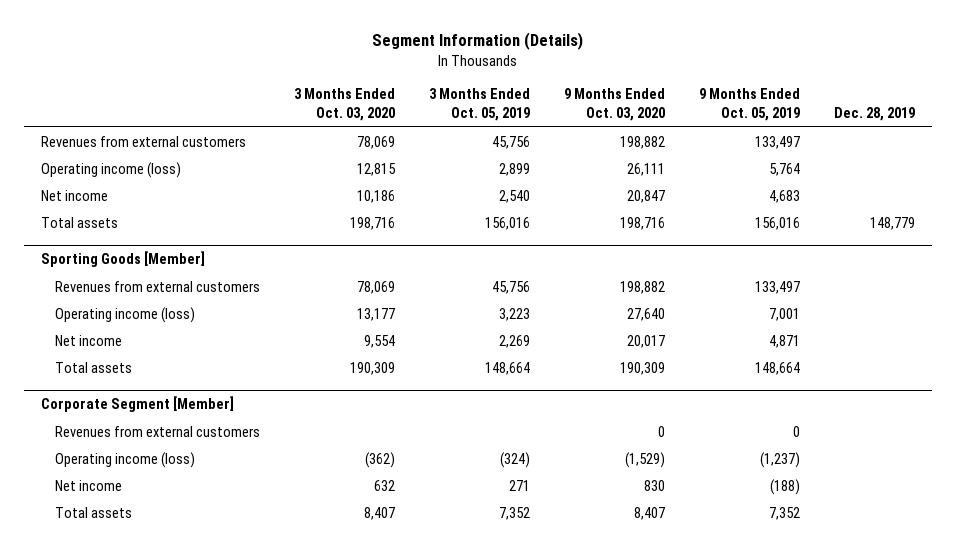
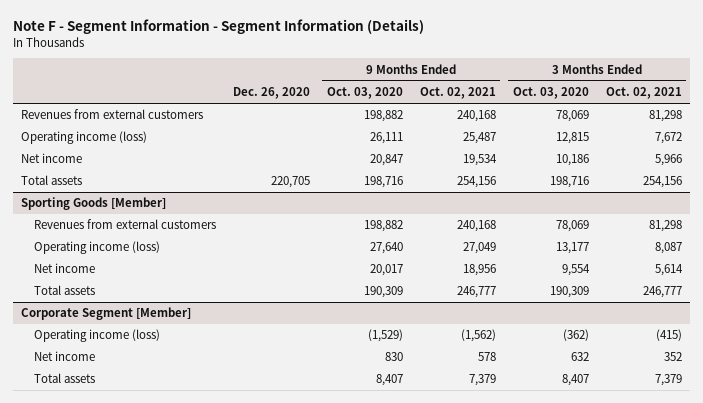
- Segment Information (Details)
+ Note F - Segment Information - Segment Information (Details)
- | 3 Months Ended Oct. 03, 2020 | 3 Months Ended Oct. 05, 2019 | 9 Months Ended Oct. 03, 2020 | 9 Months Ended Oct. 05, 2019 | Dec. 28, 2019
+ | Dec. 26, 2020 | 9 Months Ended Oct. 03, 2020 | 9 Months Ended Oct. 02, 2021 | 3 Months Ended Oct. 03, 2020 | 3 Months Ended Oct. 02, 2021
@ Corporate Segment [Member]
- Revenues from external customers | | | 0 | 0 |

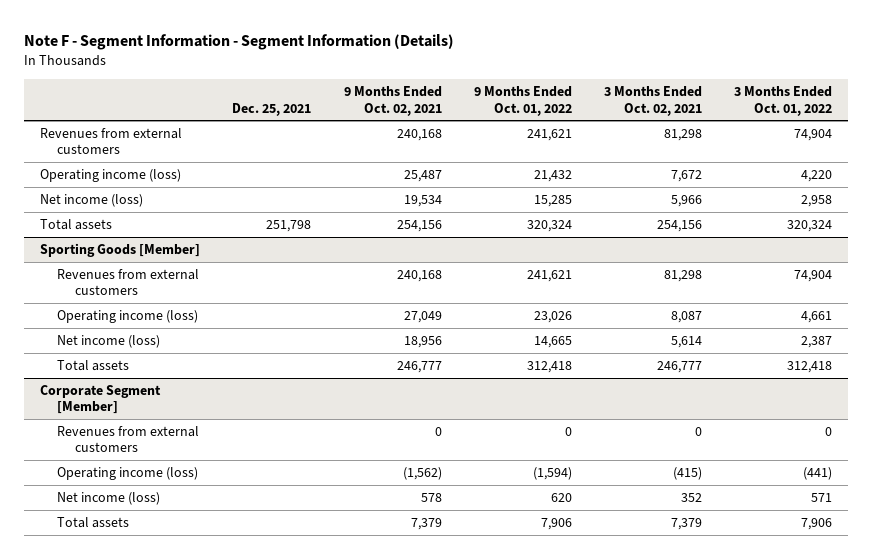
- | Dec. 26, 2020 | 9 Months Ended Oct. 03, 2020 | 9 Months Ended Oct. 02, 2021 | 3 Months Ended Oct. 03, 2020 | 3 Months Ended Oct. 02, 2021
+ | Dec. 25, 2021 | 9 Months Ended Oct. 02, 2021 | 9 Months Ended Oct. 01, 2022 | 3 Months Ended Oct. 02, 2021 | 3 Months Ended Oct. 01, 2022
- Net income | | 20,847 | 19,534 | 10,186 | 5,966
+ Net income (loss) | | 19,534 | 15,285 | 5,966 | 2,958
@ Sporting Goods [Member]
- Net income | | 20,017 | 18,956 | 9,554 | 5,614
+ Net income (loss) | | 18,956 | 14,665 | 5,614 | 2,387
@ Corporate Segment [Member]
+ Revenues from external customers | | 0 | 0 | 0 | 0
- Net income | | 830 | 578 | 632 | 352
+ Net income (loss) | | 578 | 620 | 352 | 571

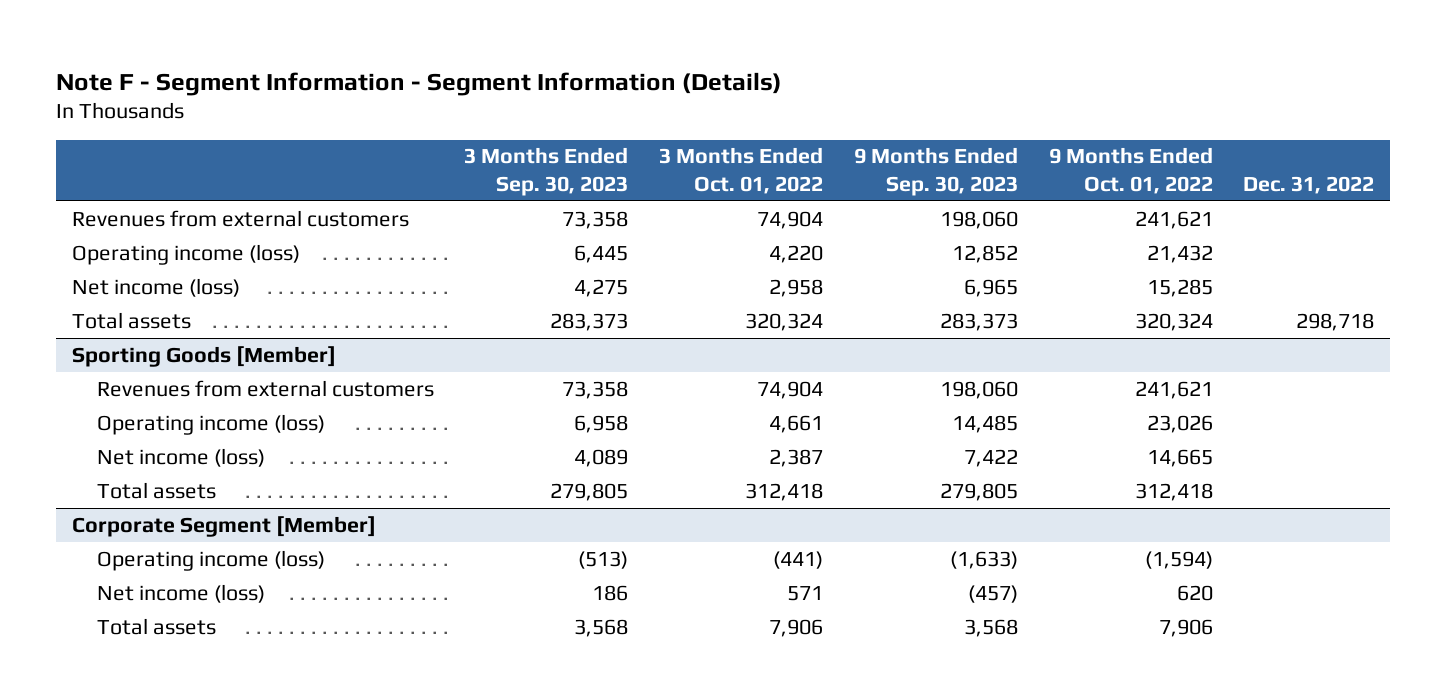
- | Dec. 25, 2021 | 9 Months Ended Oct. 02, 2021 | 9 Months Ended Oct. 01, 2022 | 3 Months Ended Oct. 02, 2021 | 3 Months Ended Oct. 01, 2022
+ | 3 Months Ended Sep. 30, 2023 | 3 Months Ended Oct. 01, 2022 | 9 Months Ended Sep. 30, 2023 | 9 Months Ended Oct. 01, 2022 | Dec. 31, 2022
@ Corporate Segment [Member]
- Revenues from external customers | | 0 | 0 | 0 | 0

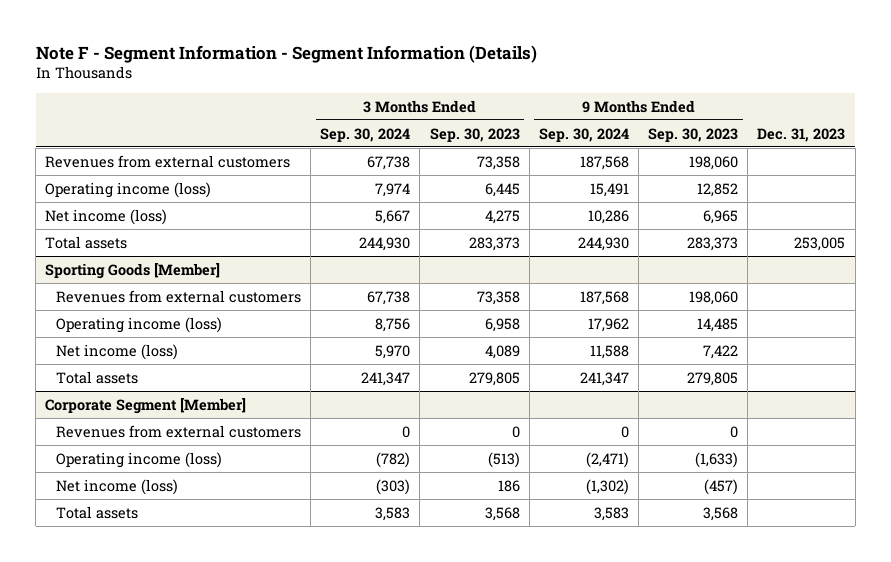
- | 3 Months Ended Sep. 30, 2023 | 3 Months Ended Oct. 01, 2022 | 9 Months Ended Sep. 30, 2023 | 9 Months Ended Oct. 01, 2022 | Dec. 31, 2022
+ | 3 Months Ended Sep. 30, 2024 | 3 Months Ended Sep. 30, 2023 | 9 Months Ended Sep. 30, 2024 | 9 Months Ended Sep. 30, 2023 | Dec. 31, 2023
@ Corporate Segment [Member]
+ Revenues from external customers | 0 | 0 | 0 | 0 |

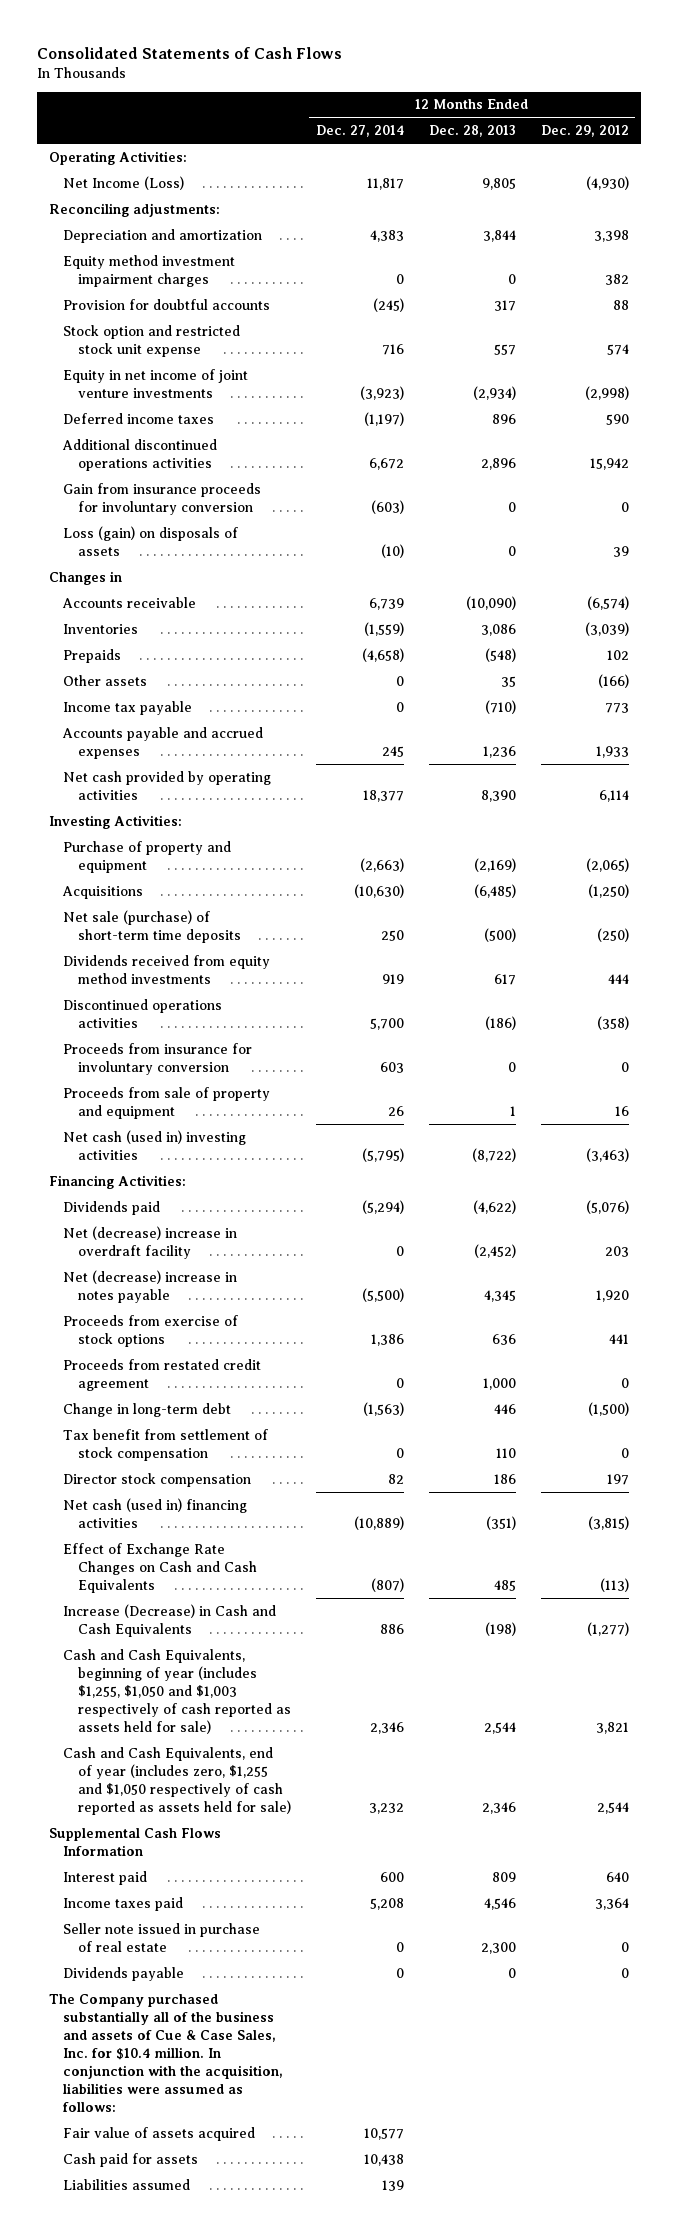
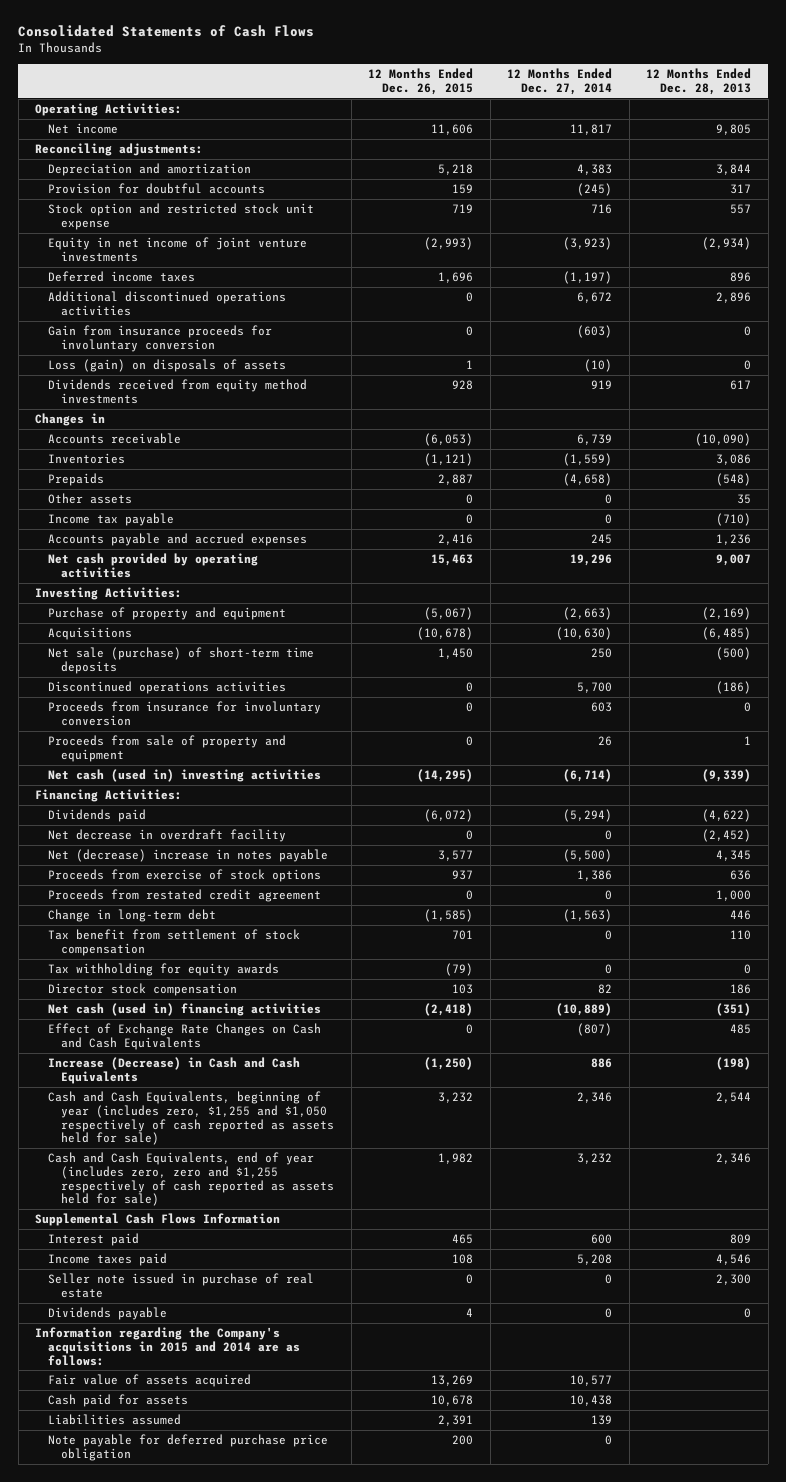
- | 12 Months Ended Dec. 27, 2014 | 12 Months Ended Dec. 28, 2013 | 12 Months Ended Dec. 29, 2012
+ | 12 Months Ended Dec. 26, 2015 | 12 Months Ended Dec. 27, 2014 | 12 Months Ended Dec. 28, 2013
- Net Income (Loss) | 11,817 | 9,805 | (4,930)
+ Net income | 11,606 | 11,817 | 9,805
- Equity method investment impairment charges | 0 | 0 | 382
moved up: Dividends received from equity method investments | 928 | 919 | 617
- Net cash provided by operating activities | 18,377 | 8,390 | 6,114
+ Net cash provided by operating activities | 15,463 | 19,296 | 9,007
- Net cash (used in) investing activities | (5,795) | (8,722) | (3,463)
+ Net cash (used in) investing activities | (14,295) | (6,714) | (9,339)
- Net (decrease) increase in overdraft facility | 0 | (2,452) | 203
+ Net decrease in overdraft facility | 0 | 0 | (2,452)
+ Tax withholding for equity awards | (79) | 0 | 0
- Cash and Cash Equivalents, beginning of year (includes $1,255, $1,050 and $1,003 respectively of cash reported as assets held for sale) | 2,346 | 2,544 | 3,821
- Cash and Cash Equivalents, end of year (includes zero, $1,255 and $1,050 respectively of cash reported as assets held for sale) | 3,232 | 2,346 | 2,544
+ Cash and Cash Equivalents, beginning of year (includes zero, $1,255 and $1,050 respectively of cash reported as assets held for sale) | 3,232 | 2,346 | 2,544
+ Cash and Cash Equivalents, end of year (includes zero, zero and $1,255 respectively of cash reported as assets held for sale) | 1,982 | 3,232 | 2,346
- The Company purchased substantially all of the business and assets of Cue & Case Sales, Inc. for $10.4 million. In conjunction with the acquisition, liabilities were assumed as follows:
+ Information regarding the Company's acquisitions in 2015 and 2014 are as follows:
+ Note payable for deferred purchase price obligation | 200 | 0 |

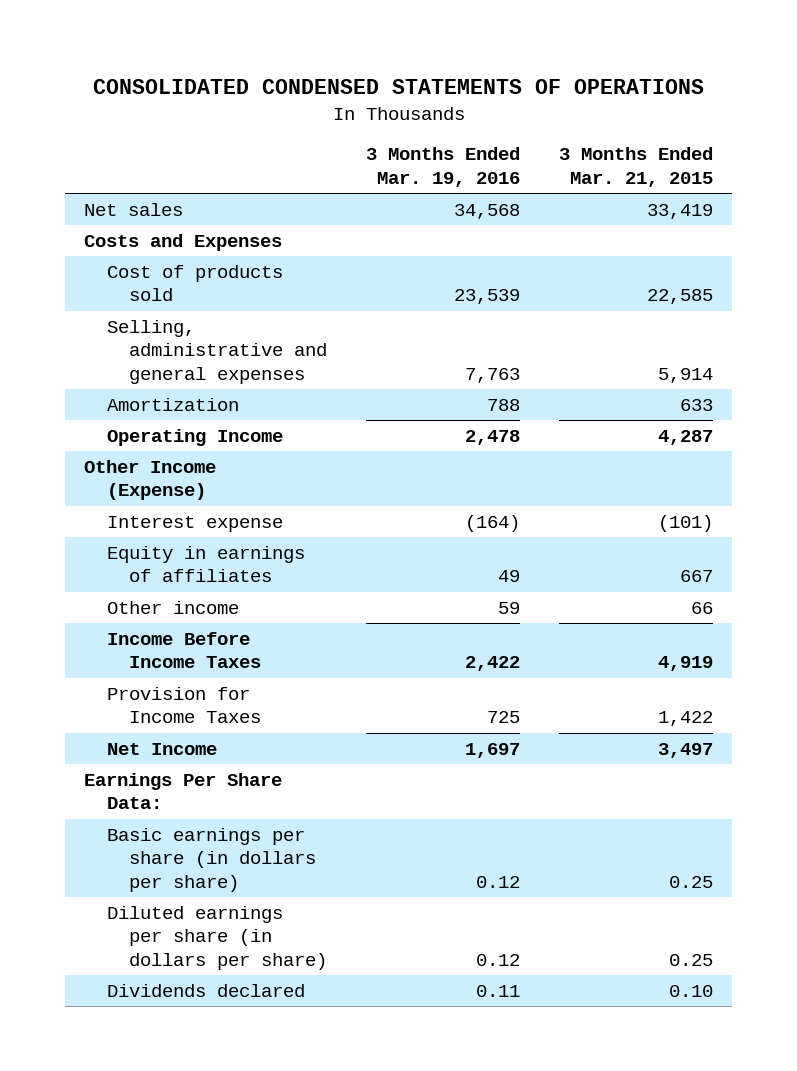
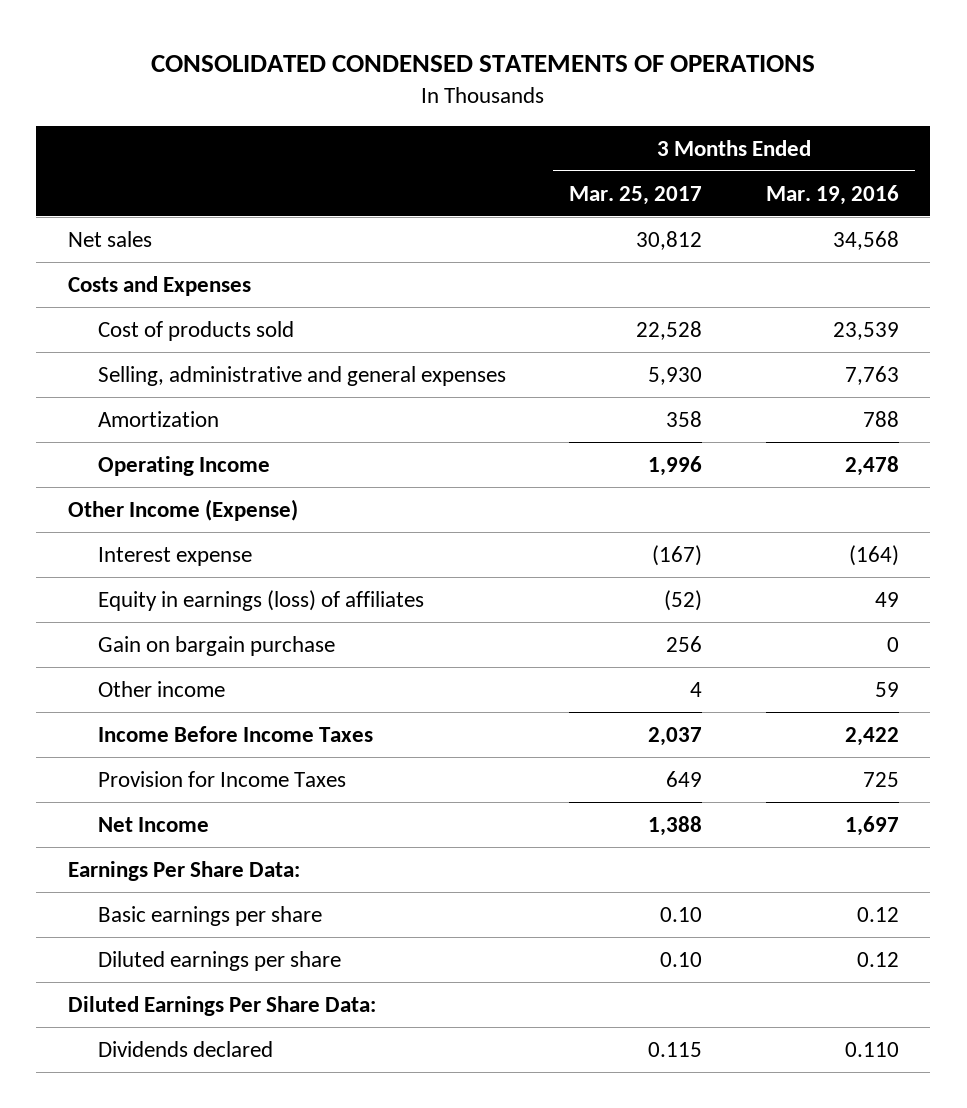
- | 3 Months Ended Mar. 19, 2016 | 3 Months Ended Mar. 21, 2015
+ | 3 Months Ended Mar. 25, 2017 | 3 Months Ended Mar. 19, 2016
- Equity in earnings of affiliates | 49 | 667
+ Equity in earnings (loss) of affiliates | (52) | 49
+ Gain on bargain purchase | 256 | 0
- Basic earnings per share (in dollars per share) | 0.12 | 0.25
- Diluted earnings per share (in dollars per share) | 0.12 | 0.25
- Dividends declared | 0.11 | 0.10
+ Basic earnings per share | 0.10 | 0.12
+ Diluted earnings per share | 0.10 | 0.12
+ Diluted Earnings Per Share Data:
+ Dividends declared | 0.115 | 0.110

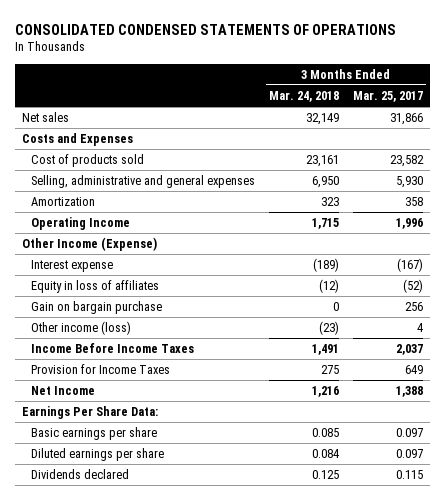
- | 3 Months Ended Mar. 25, 2017 | 3 Months Ended Mar. 19, 2016
+ | 3 Months Ended Mar. 24, 2018 | 3 Months Ended Mar. 25, 2017
- Net sales | 30,812 | 34,568
+ Net sales | 32,149 | 31,866
- Cost of products sold | 22,528 | 23,539
+ Cost of products sold | 23,161 | 23,582
- Equity in earnings (loss) of affiliates | (52) | 49
+ Equity in loss of affiliates | (12) | (52)
- Other income | 4 | 59
+ Other income (loss) | (23) | 4
- Basic earnings per share | 0.10 | 0.12
- Diluted earnings per share | 0.10 | 0.12
- Diluted Earnings Per Share Data:
+ Basic earnings per share | 0.085 | 0.097
+ Diluted earnings per share | 0.084 | 0.097

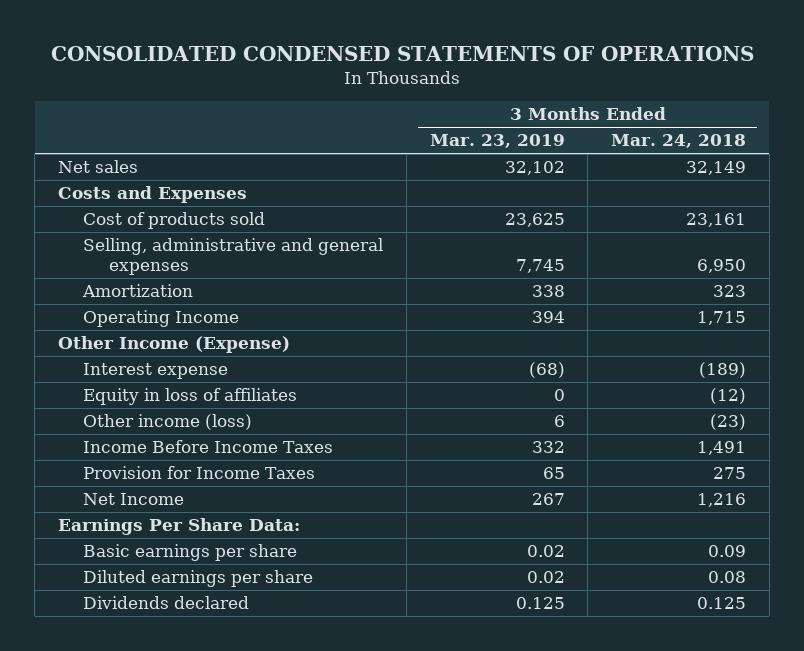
- | 3 Months Ended Mar. 24, 2018 | 3 Months Ended Mar. 25, 2017
+ | 3 Months Ended Mar. 23, 2019 | 3 Months Ended Mar. 24, 2018
- Gain on bargain purchase | 0 | 256
- Basic earnings per share | 0.085 | 0.097
- Diluted earnings per share | 0.084 | 0.097
+ Basic earnings per share | 0.02 | 0.09
+ Diluted earnings per share | 0.02 | 0.08

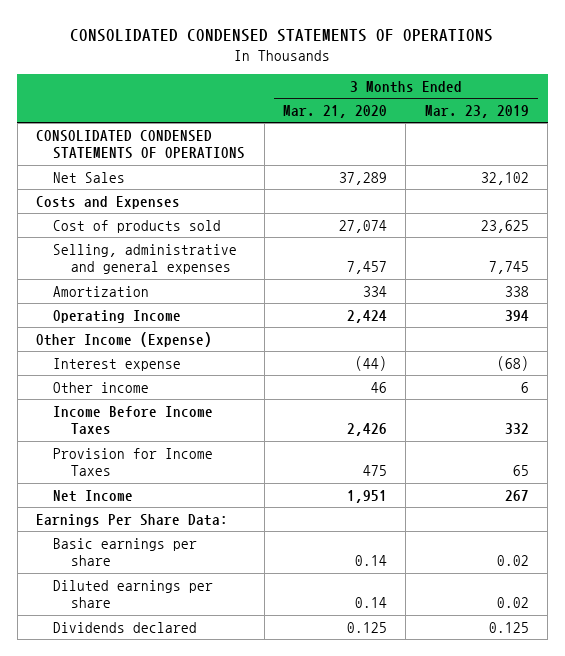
- | 3 Months Ended Mar. 23, 2019 | 3 Months Ended Mar. 24, 2018
+ | 3 Months Ended Mar. 21, 2020 | 3 Months Ended Mar. 23, 2019
- Net sales | 32,102 | 32,149
+ CONSOLIDATED CONDENSED STATEMENTS OF OPERATIONS
+ Net Sales | 37,289 | 32,102
- Equity in loss of affiliates | 0 | (12)
- Other income (loss) | 6 | (23)
+ Other income | 46 | 6

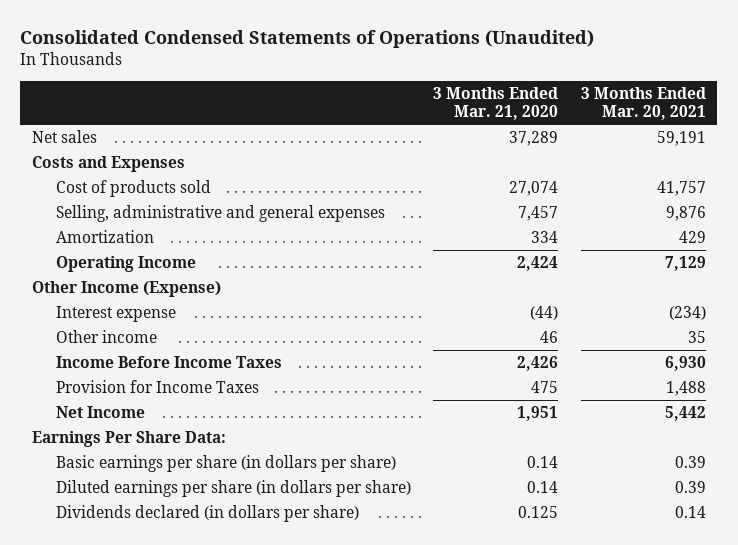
- CONSOLIDATED CONDENSED STATEMENTS OF OPERATIONS
+ Consolidated Condensed Statements of Operations (Unaudited)
- | 3 Months Ended Mar. 21, 2020 | 3 Months Ended Mar. 23, 2019
+ | 3 Months Ended Mar. 21, 2020 | 3 Months Ended Mar. 20, 2021
- CONSOLIDATED CONDENSED STATEMENTS OF OPERATIONS
- Net Sales | 37,289 | 32,102
+ Net sales | 37,289 | 59,191
- Basic earnings per share | 0.14 | 0.02
- Diluted earnings per share | 0.14 | 0.02
- Dividends declared | 0.125 | 0.125
+ Basic earnings per share (in dollars per share) | 0.14 | 0.39
+ Diluted earnings per share (in dollars per share) | 0.14 | 0.39
+ Dividends declared (in dollars per share) | 0.125 | 0.14

